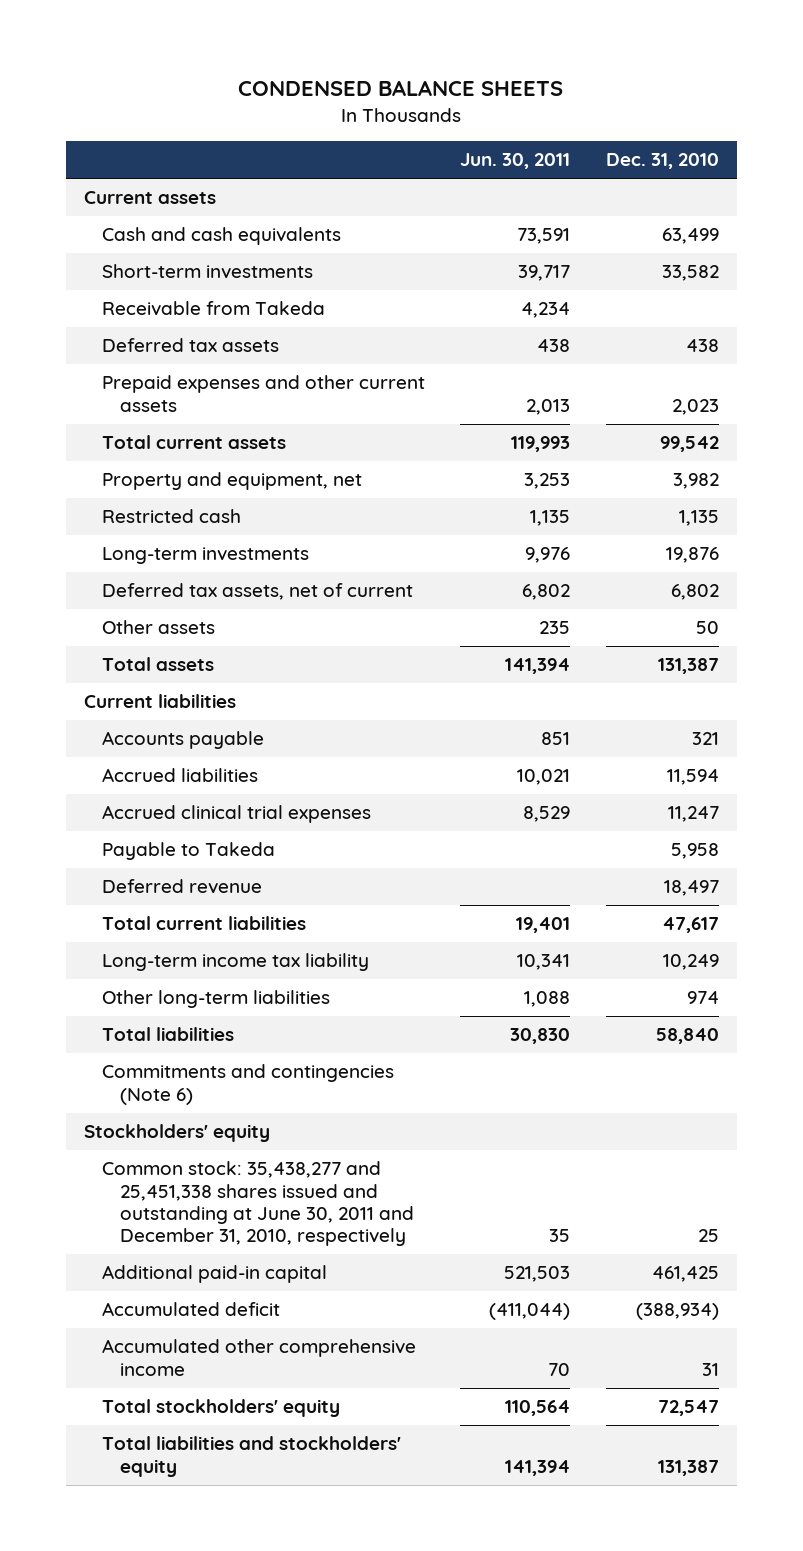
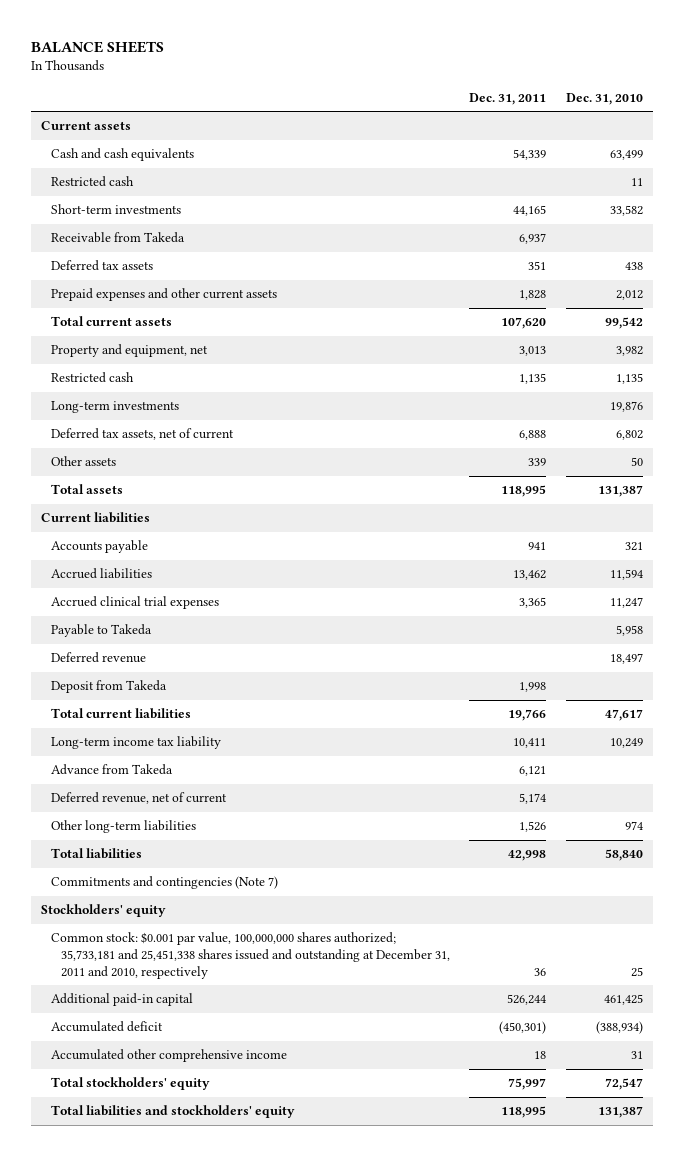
- CONDENSED BALANCE SHEETS
+ BALANCE SHEETS
- | Jun. 30, 2011 | Dec. 31, 2010
+ | Dec. 31, 2011 | Dec. 31, 2010
+ Restricted cash | | 11
- Prepaid expenses and other current assets | 2,013 | 2,023
+ Prepaid expenses and other current assets | 1,828 | 2,012
+ Deposit from Takeda | 1,998 |
+ Advance from Takeda | 6,121 |
+ Deferred revenue, net of current | 5,174 |
- Commitments and contingencies (Note 6)
+ Commitments and contingencies (Note 7)
- Common stock: 35,438,277 and 25,451,338 shares issued and outstanding at June 30, 2011 and December 31, 2010, respectively | 35 | 25
+ Common stock: $0.001 par value, 100,000,000 shares authorized; 35,733,181 and 25,451,338 shares issued and outstanding at December 31, 2011 and 2010, respectively | 36 | 25

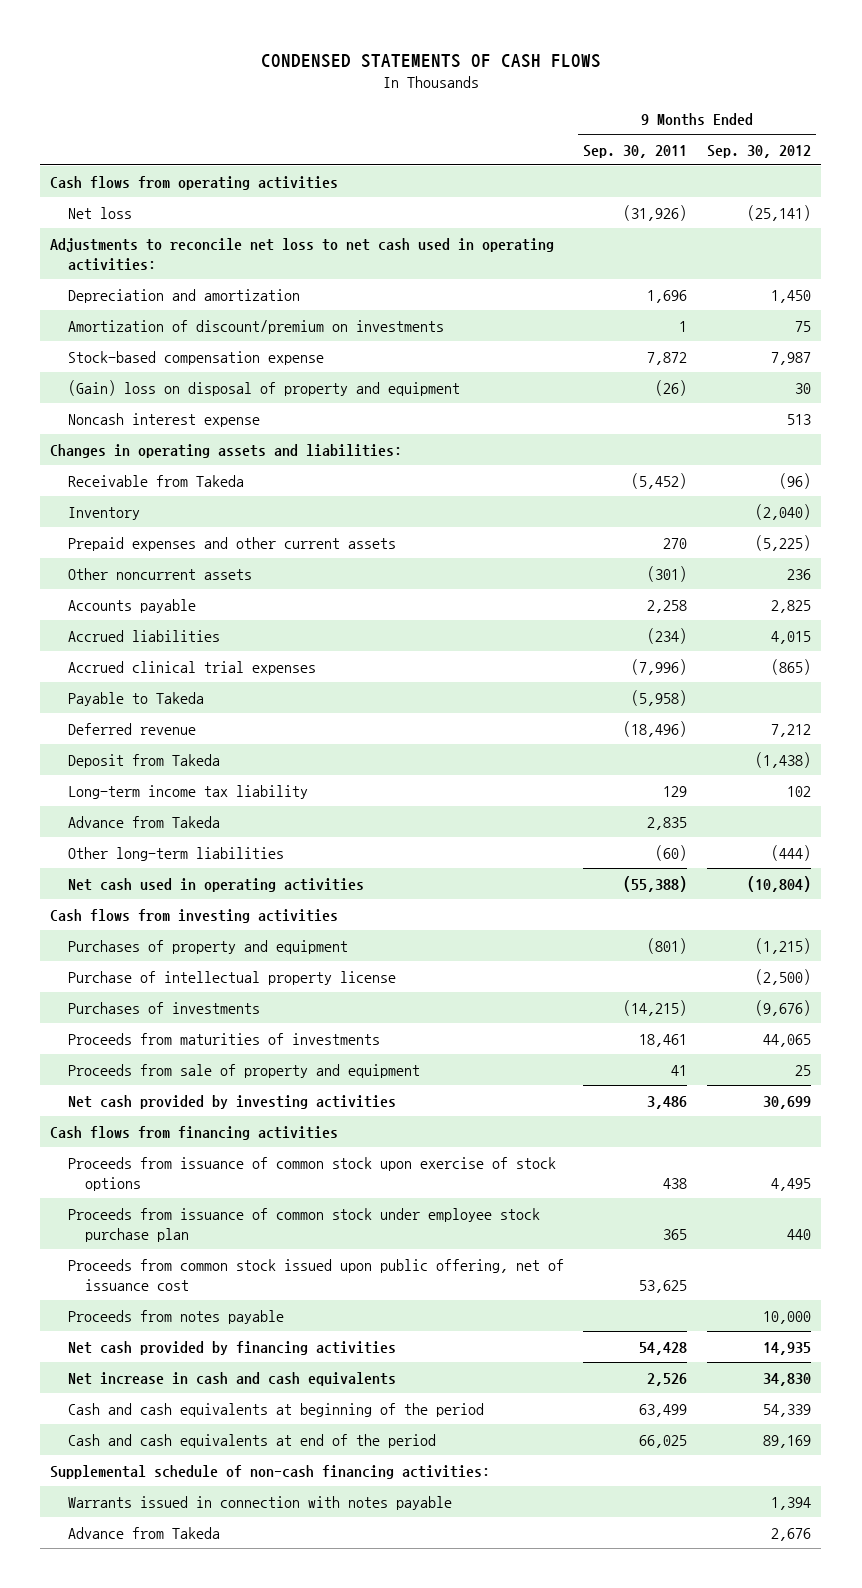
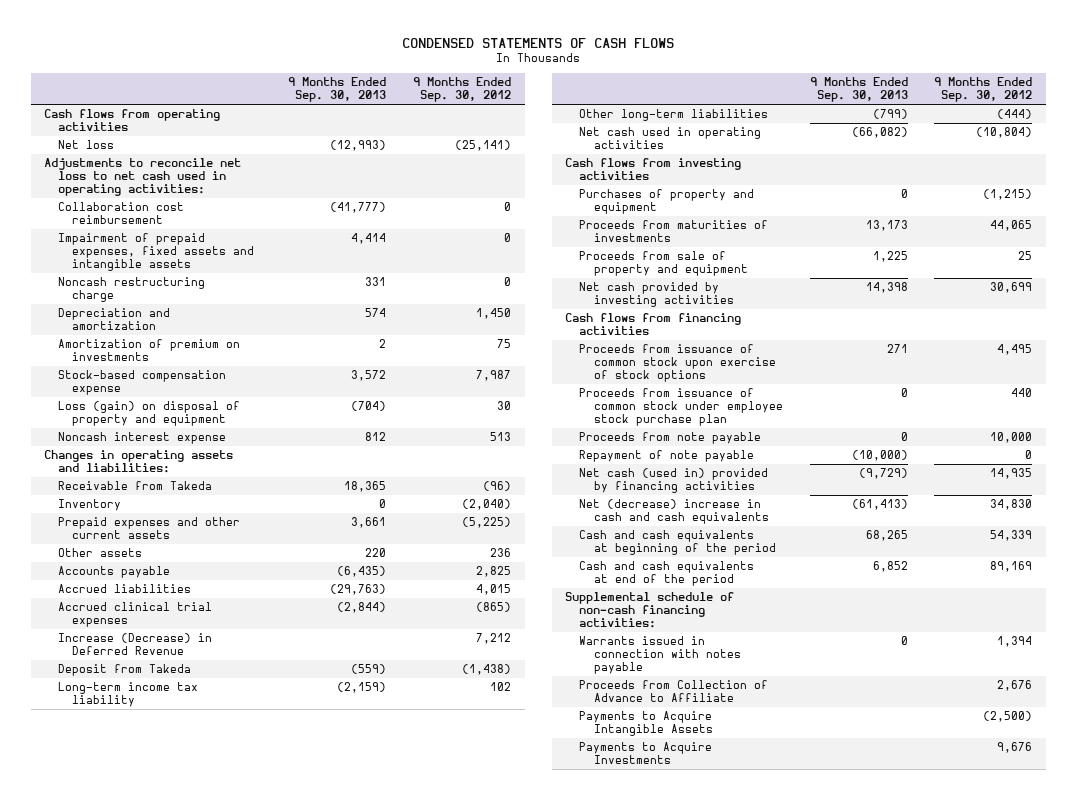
- | 9 Months Ended Sep. 30, 2011 | 9 Months Ended Sep. 30, 2012
+ | 9 Months Ended Sep. 30, 2013 | 9 Months Ended Sep. 30, 2012
+ Collaboration cost reimbursement | (41,777) | 0
+ Impairment of prepaid expenses, fixed assets and intangible assets | 4,414 | 0
+ Noncash restructuring charge | 331 | 0
- Amortization of discount/premium on investments | 1 | 75
+ Amortization of premium on investments | 2 | 75
- (Gain) loss on disposal of property and equipment | (26) | 30
+ Loss (gain) on disposal of property and equipment | (704) | 30
- Other noncurrent assets | (301) | 236
+ Other assets | 220 | 236
- Payable to Takeda | (5,958) |
- Deferred revenue | (18,496) | 7,212
+ Increase (Decrease) in Deferred Revenue | | 7,212
- Advance from Takeda | 2,835 |
- Purchase of intellectual property license | | (2,500)
- Purchases of investments | (14,215) | (9,676)
- Proceeds from common stock issued upon public offering, net of issuance cost | 53,625 |
- Proceeds from notes payable | | 10,000
- Net cash provided by financing activities | 54,428 | 14,935
- Net increase in cash and cash equivalents | 2,526 | 34,830
+ Proceeds from note payable | 0 | 10,000
+ Repayment of note payable | (10,000) | 0
+ Net cash (used in) provided by financing activities | (9,729) | 14,935
+ Net (decrease) increase in cash and cash equivalents | (61,413) | 34,830
- Advance from Takeda | | 2,676
+ Proceeds from Collection of Advance to Affiliate | | 2,676
+ Payments to Acquire Intangible Assets | | (2,500)
+ Payments to Acquire Investments | | 9,676

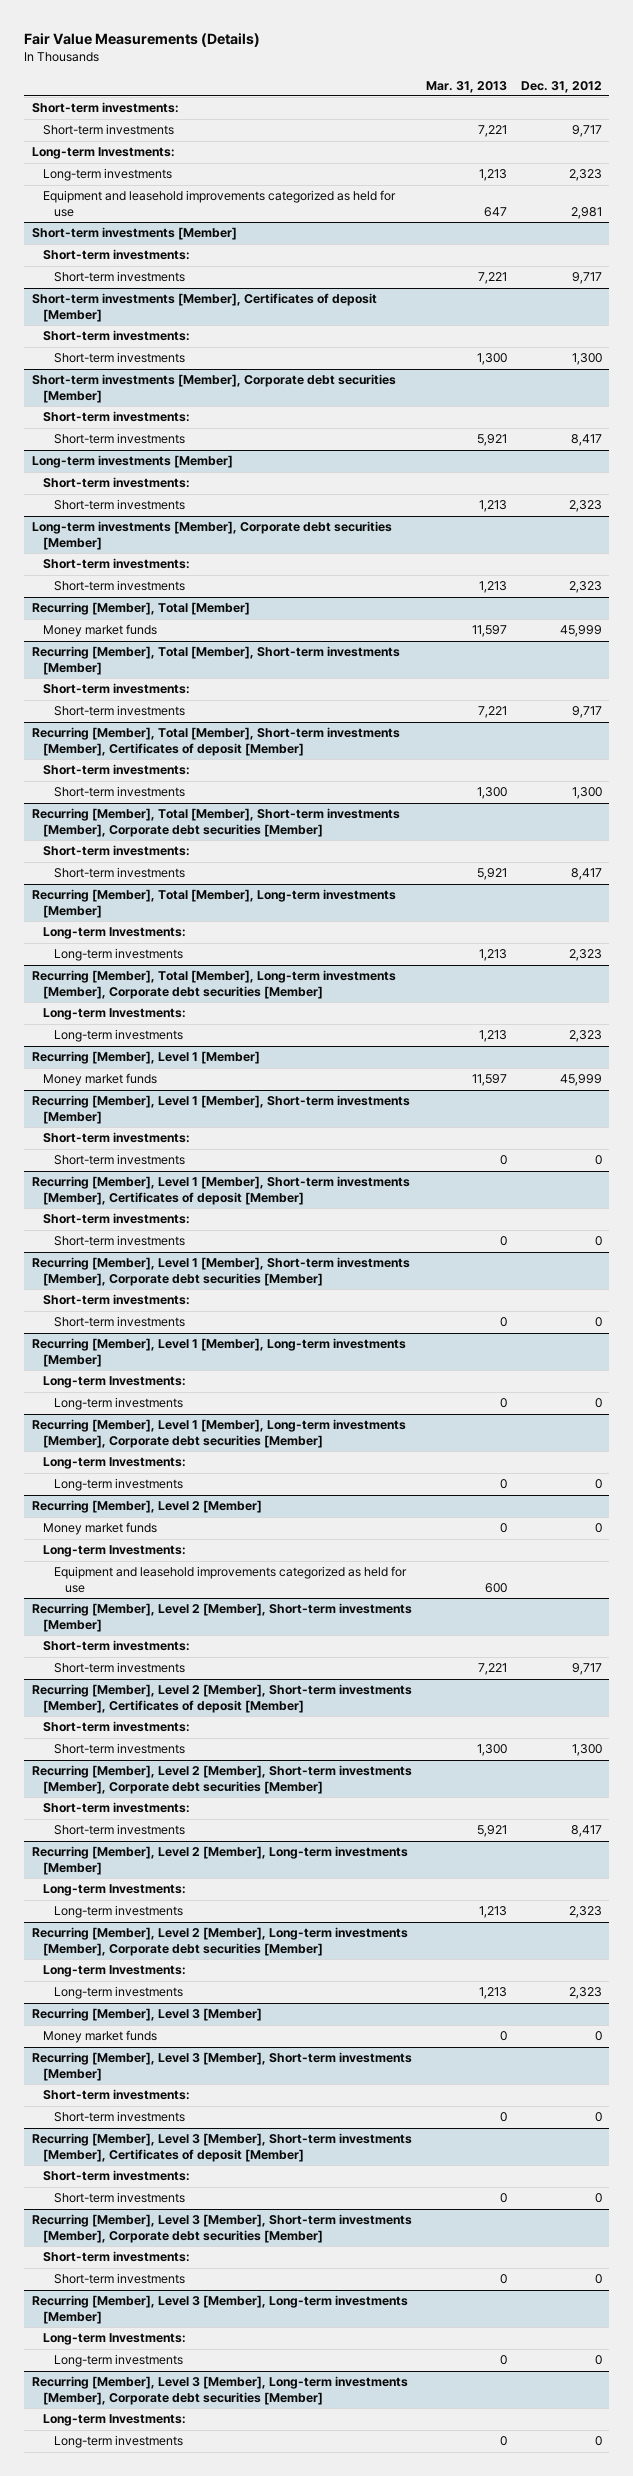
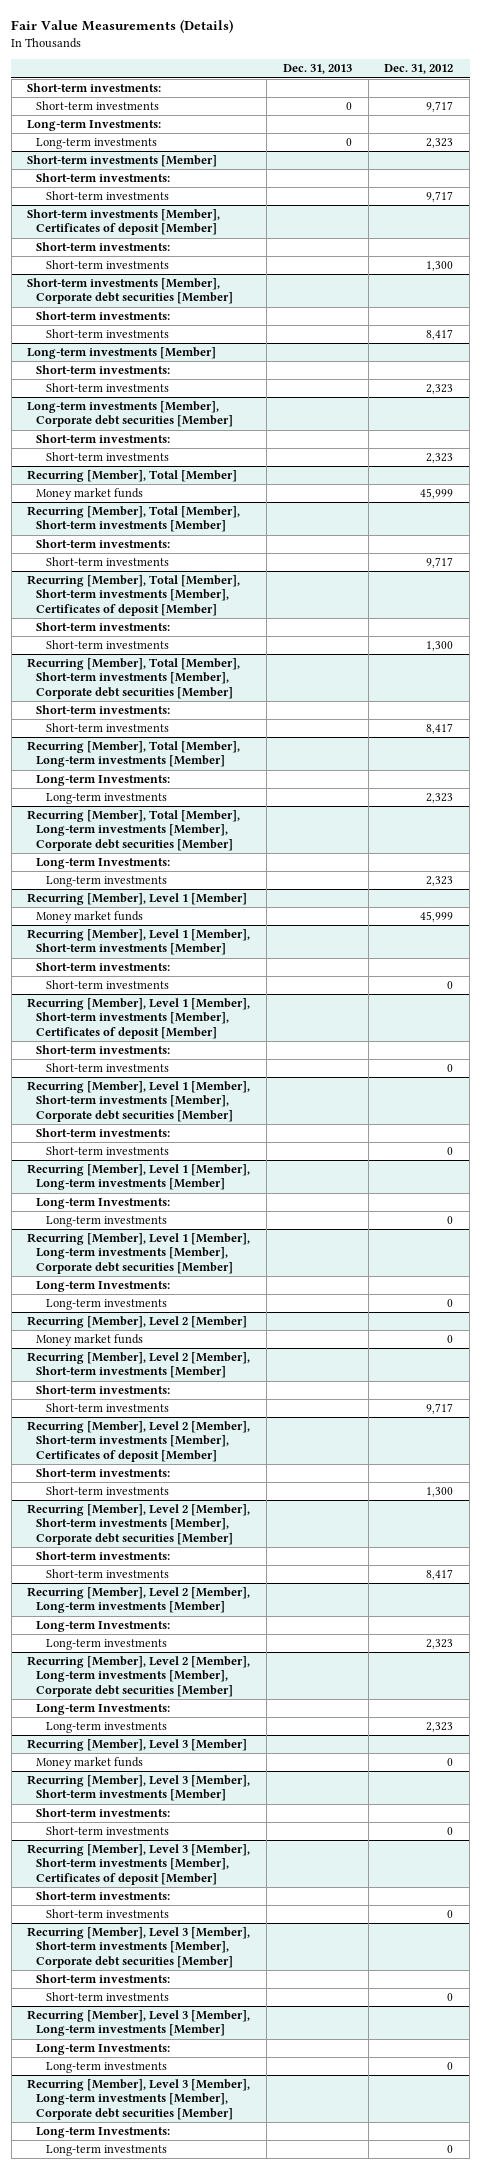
- | Mar. 31, 2013 | Dec. 31, 2012
+ | Dec. 31, 2013 | Dec. 31, 2012
- Equipment and leasehold improvements categorized as held for use | 647 | 2,981
@ Recurring [Member], Level 2 [Member]
- Long-term Investments:
- Equipment and leasehold improvements categorized as held for use | 600 |

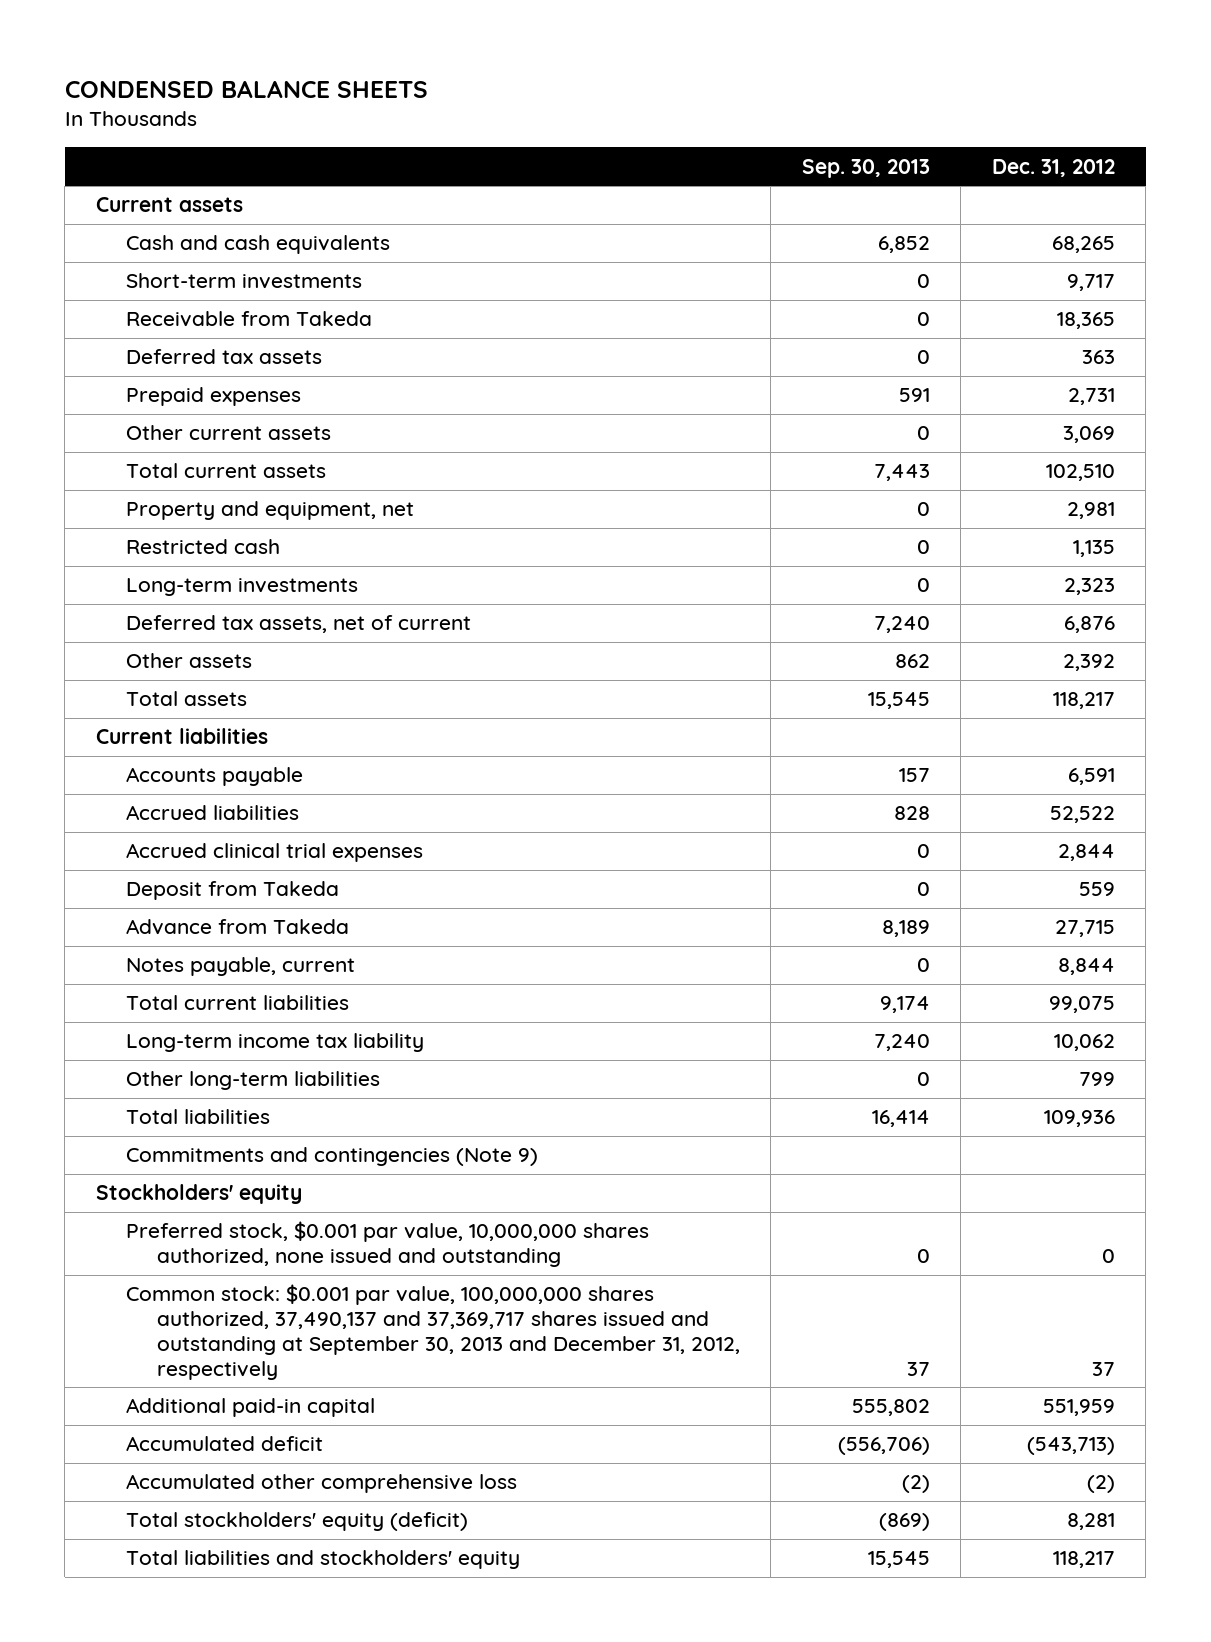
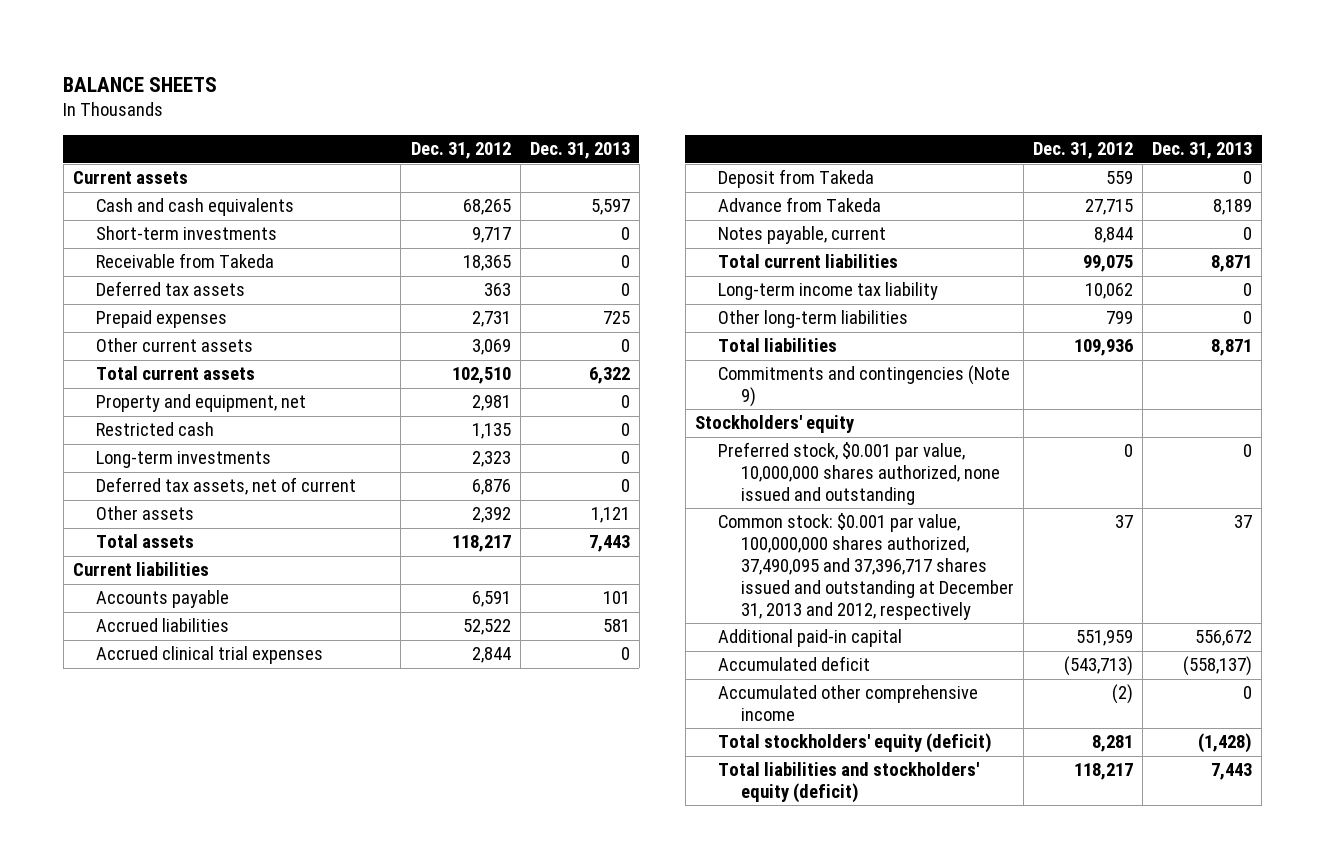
- CONDENSED BALANCE SHEETS
+ BALANCE SHEETS
- | Sep. 30, 2013 | Dec. 31, 2012
+ | Dec. 31, 2012 | Dec. 31, 2013
- Common stock: $0.001 par value, 100,000,000 shares authorized, 37,490,137 and 37,369,717 shares issued and outstanding at September 30, 2013 and December 31, 2012, respectively | 37 | 37
+ Common stock: $0.001 par value, 100,000,000 shares authorized, 37,490,095 and 37,396,717 shares issued and outstanding at December 31, 2013 and 2012, respectively | 37 | 37
- Accumulated other comprehensive loss | (2) | (2)
+ Accumulated other comprehensive income | (2) | 0
- Total liabilities and stockholders' equity | 15,545 | 118,217
+ Total liabilities and stockholders' equity (deficit) | 118,217 | 7,443

